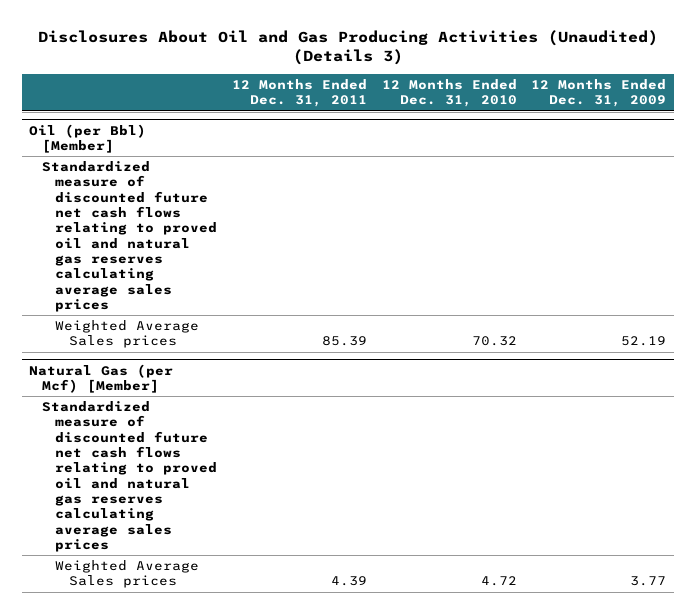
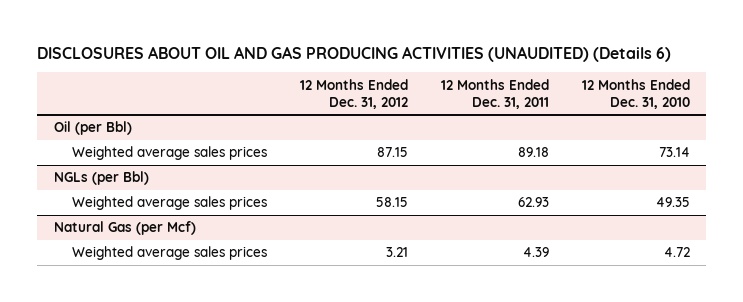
- Disclosures About Oil and Gas Producing Activities (Unaudited) (Details 3)
+ DISCLOSURES ABOUT OIL AND GAS PRODUCING ACTIVITIES (UNAUDITED) (Details 6)
- | 12 Months Ended Dec. 31, 2011 | 12 Months Ended Dec. 31, 2010 | 12 Months Ended Dec. 31, 2009
+ | 12 Months Ended Dec. 31, 2012 | 12 Months Ended Dec. 31, 2011 | 12 Months Ended Dec. 31, 2010
- Oil (per Bbl) [Member]
- Standardized measure of discounted future net cash flows relating to proved oil and natural gas reserves calculating average sales prices
- Weighted Average Sales prices | 85.39 | 70.32 | 52.19
- Natural Gas (per Mcf) [Member]
- Standardized measure of discounted future net cash flows relating to proved oil and natural gas reserves calculating average sales prices
- Weighted Average Sales prices | 4.39 | 4.72 | 3.77
+ Oil (per Bbl)
+ Weighted average sales prices | 87.15 | 89.18 | 73.14
+ NGLs (per Bbl)
+ Weighted average sales prices | 58.15 | 62.93 | 49.35
+ Natural Gas (per Mcf)
+ Weighted average sales prices | 3.21 | 4.39 | 4.72

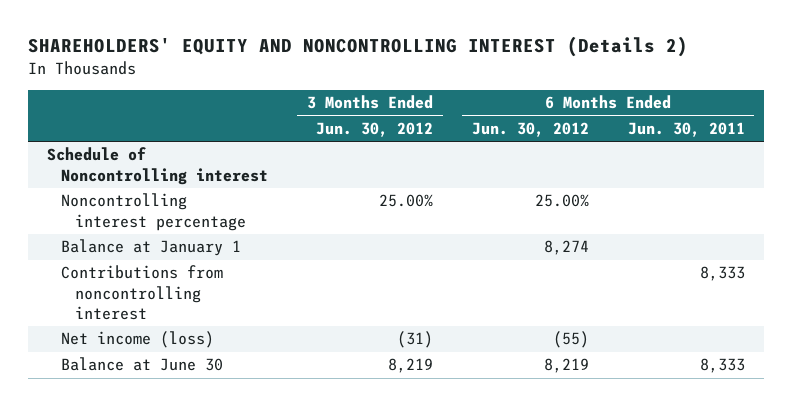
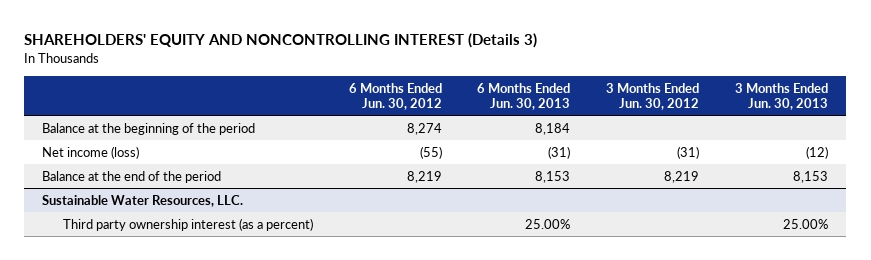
- SHAREHOLDERS' EQUITY AND NONCONTROLLING INTEREST (Details 2)
+ SHAREHOLDERS' EQUITY AND NONCONTROLLING INTEREST (Details 3)
- | 3 Months Ended Jun. 30, 2012 | 6 Months Ended Jun. 30, 2012 | 6 Months Ended Jun. 30, 2011
+ | 6 Months Ended Jun. 30, 2012 | 6 Months Ended Jun. 30, 2013 | 3 Months Ended Jun. 30, 2012 | 3 Months Ended Jun. 30, 2013
- Schedule of Noncontrolling interest
- Noncontrolling interest percentage | 25.00% | 25.00% |
- Balance at January 1 | | 8,274 |
- Contributions from noncontrolling interest | | | 8,333
+ Balance at the beginning of the period | 8,274 | 8,184 | |
- Balance at June 30 | 8,219 | 8,219 | 8,333
+ Balance at the end of the period | 8,219 | 8,153 | 8,219 | 8,153
+ Sustainable Water Resources, LLC.
+ Third party ownership interest (as a percent) | | 25.00% | | 25.00%

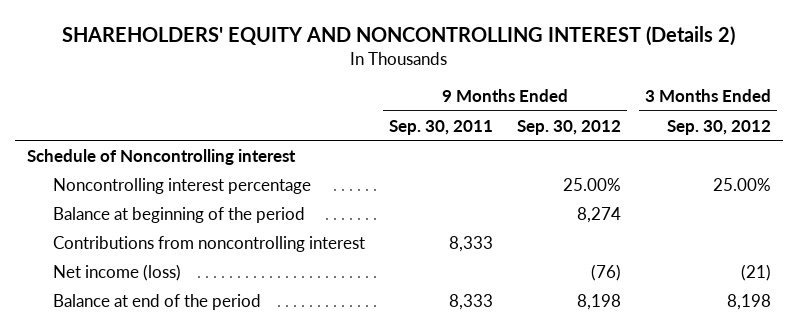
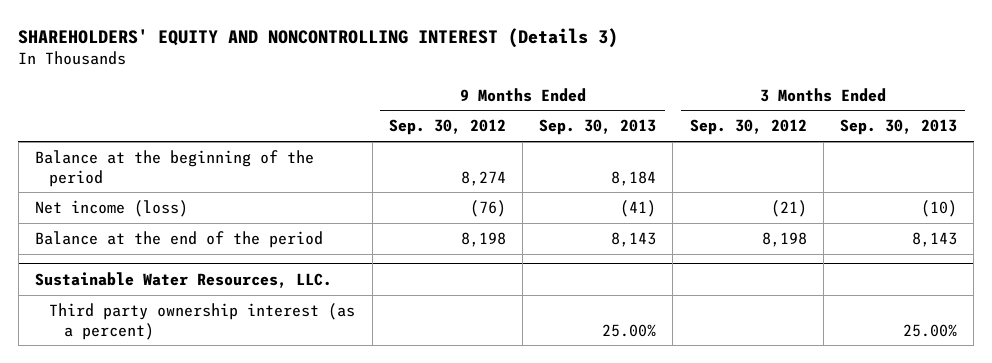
- SHAREHOLDERS' EQUITY AND NONCONTROLLING INTEREST (Details 2)
+ SHAREHOLDERS' EQUITY AND NONCONTROLLING INTEREST (Details 3)
- | 9 Months Ended Sep. 30, 2011 | 9 Months Ended Sep. 30, 2012 | 3 Months Ended Sep. 30, 2012
+ | 9 Months Ended Sep. 30, 2012 | 9 Months Ended Sep. 30, 2013 | 3 Months Ended Sep. 30, 2012 | 3 Months Ended Sep. 30, 2013
- Schedule of Noncontrolling interest
- Noncontrolling interest percentage | | 25.00% | 25.00%
- Balance at beginning of the period | | 8,274 |
- Contributions from noncontrolling interest | 8,333 | |
+ Balance at the beginning of the period | 8,274 | 8,184 | |
- Balance at end of the period | 8,333 | 8,198 | 8,198
+ Balance at the end of the period | 8,198 | 8,143 | 8,198 | 8,143
+ Sustainable Water Resources, LLC.
+ Third party ownership interest (as a percent) | | 25.00% | | 25.00%

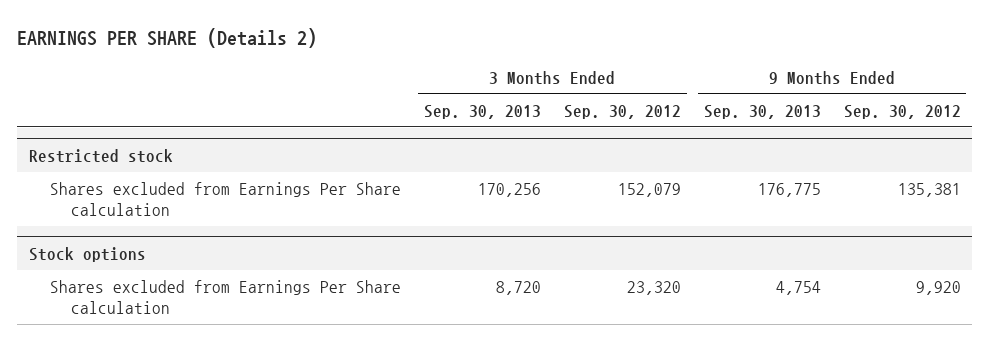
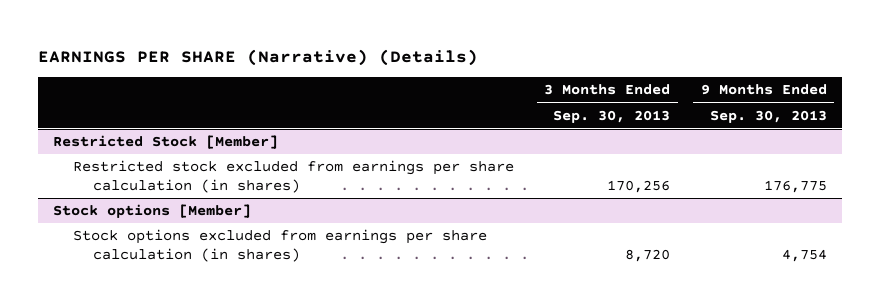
- EARNINGS PER SHARE (Details 2)
+ EARNINGS PER SHARE (Narrative) (Details)
- | 3 Months Ended Sep. 30, 2013 | 3 Months Ended Sep. 30, 2012 | 9 Months Ended Sep. 30, 2013 | 9 Months Ended Sep. 30, 2012
+ | 3 Months Ended Sep. 30, 2013 | 9 Months Ended Sep. 30, 2013
- Restricted stock
- Shares excluded from Earnings Per Share calculation | 170,256 | 152,079 | 176,775 | 135,381
- Stock options
- Shares excluded from Earnings Per Share calculation | 8,720 | 23,320 | 4,754 | 9,920
+ Restricted Stock [Member]
+ Restricted stock excluded from earnings per share calculation (in shares) | 170,256 | 176,775
+ Stock options [Member]
+ Stock options excluded from earnings per share calculation (in shares) | 8,720 | 4,754

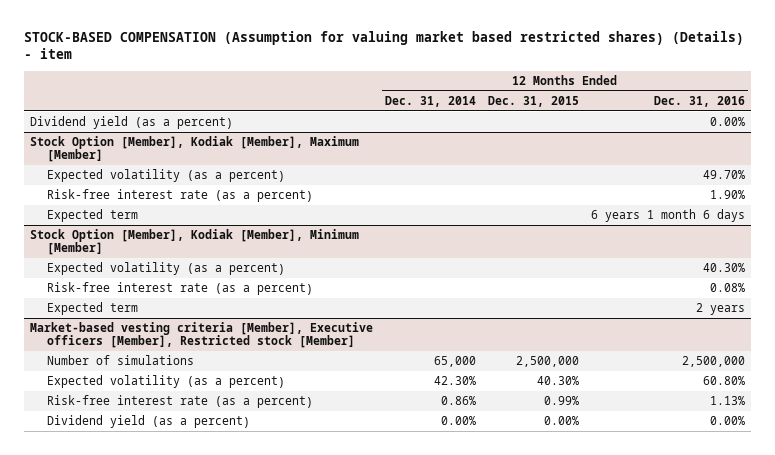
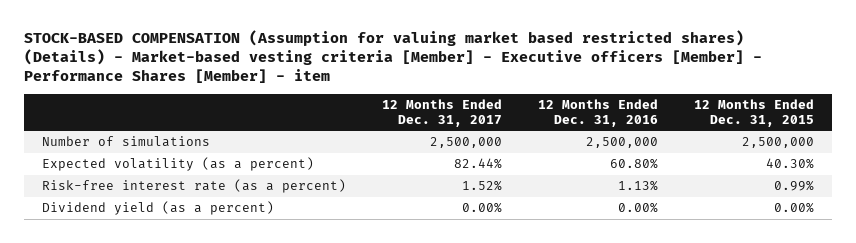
- STOCK-BASED COMPENSATION (Assumption for valuing market based restricted shares) (Details) - item
+ STOCK-BASED COMPENSATION (Assumption for valuing market based restricted shares) (Details) - Market-based vesting criteria [Member] - Executive officers [Member] - Performance Shares [Member] - item
- | 12 Months Ended Dec. 31, 2014 | 12 Months Ended Dec. 31, 2015 | 12 Months Ended Dec. 31, 2016
+ | 12 Months Ended Dec. 31, 2017 | 12 Months Ended Dec. 31, 2016 | 12 Months Ended Dec. 31, 2015
- Dividend yield (as a percent) | | | 0.00%
- Stock Option [Member], Kodiak [Member], Maximum [Member]
- Expected volatility (as a percent) | | | 49.70%
- Risk-free interest rate (as a percent) | | | 1.90%
- Expected term | | | 6 years 1 month 6 days
- Stock Option [Member], Kodiak [Member], Minimum [Member]
- Expected volatility (as a percent) | | | 40.30%
- Risk-free interest rate (as a percent) | | | 0.08%
- Expected term | | | 2 years
- Market-based vesting criteria [Member], Executive officers [Member], Restricted stock [Member]

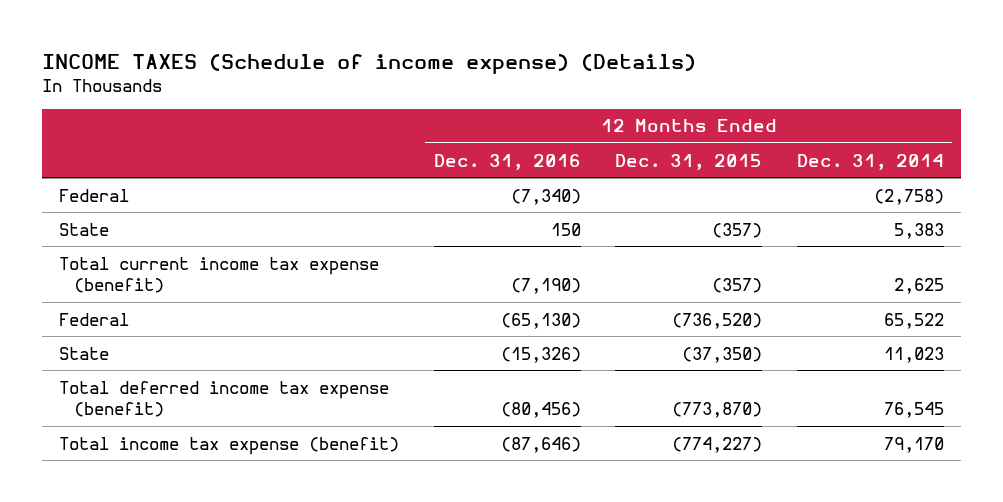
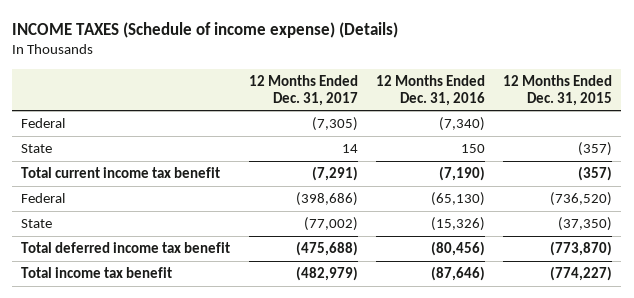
- | 12 Months Ended Dec. 31, 2016 | 12 Months Ended Dec. 31, 2015 | 12 Months Ended Dec. 31, 2014
+ | 12 Months Ended Dec. 31, 2017 | 12 Months Ended Dec. 31, 2016 | 12 Months Ended Dec. 31, 2015
- Total current income tax expense (benefit) | (7,190) | (357) | 2,625
+ Total current income tax benefit | (7,291) | (7,190) | (357)
- Total deferred income tax expense (benefit) | (80,456) | (773,870) | 76,545
- Total income tax expense (benefit) | (87,646) | (774,227) | 79,170
+ Total deferred income tax benefit | (475,688) | (80,456) | (773,870)
+ Total income tax benefit | (482,979) | (87,646) | (774,227)

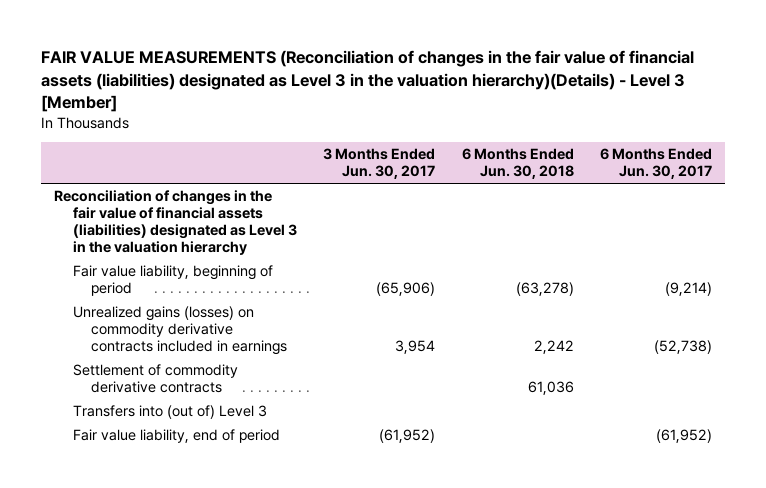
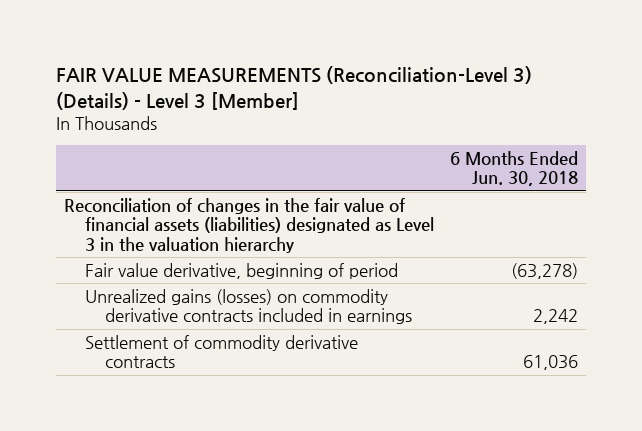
- FAIR VALUE MEASUREMENTS (Reconciliation of changes in the fair value of financial assets (liabilities) designated as Level 3 in the valuation hierarchy)(Details) - Level 3 [Member]
+ FAIR VALUE MEASUREMENTS (Reconciliation-Level 3) (Details) - Level 3 [Member]
- | 3 Months Ended Jun. 30, 2017 | 6 Months Ended Jun. 30, 2018 | 6 Months Ended Jun. 30, 2017
+ | 6 Months Ended Jun. 30, 2018
- Fair value liability, beginning of period | (65,906) | (63,278) | (9,214)
+ Fair value derivative, beginning of period | (63,278)
- Transfers into (out of) Level 3
- Fair value liability, end of period | (61,952) | | (61,952)

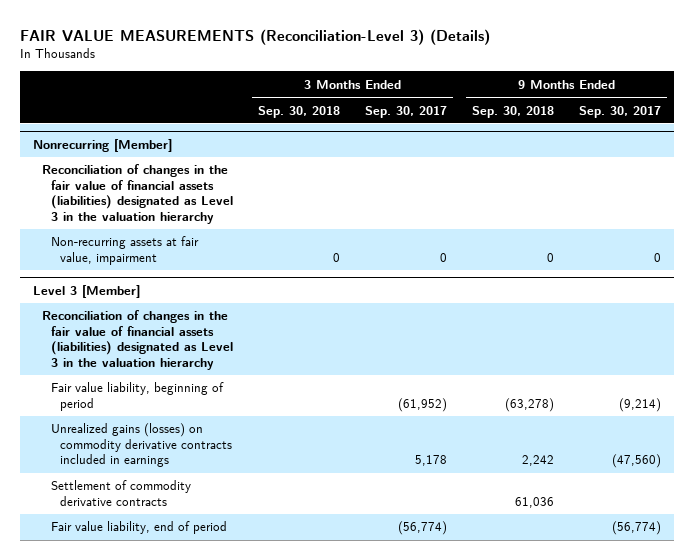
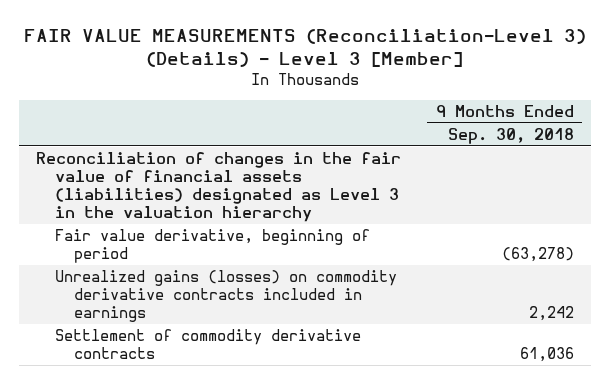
- FAIR VALUE MEASUREMENTS (Reconciliation-Level 3) (Details)
+ FAIR VALUE MEASUREMENTS (Reconciliation-Level 3) (Details) - Level 3 [Member]
- | 3 Months Ended Sep. 30, 2018 | 3 Months Ended Sep. 30, 2017 | 9 Months Ended Sep. 30, 2018 | 9 Months Ended Sep. 30, 2017
+ | 9 Months Ended Sep. 30, 2018
- Nonrecurring [Member]
- Non-recurring assets at fair value, impairment | 0 | 0 | 0 | 0
- Level 3 [Member]
- Reconciliation of changes in the fair value of financial assets (liabilities) designated as Level 3 in the valuation hierarchy
- Fair value liability, beginning of period | | (61,952) | (63,278) | (9,214)
+ Fair value derivative, beginning of period | (63,278)
- Fair value liability, end of period | | (56,774) | | (56,774)

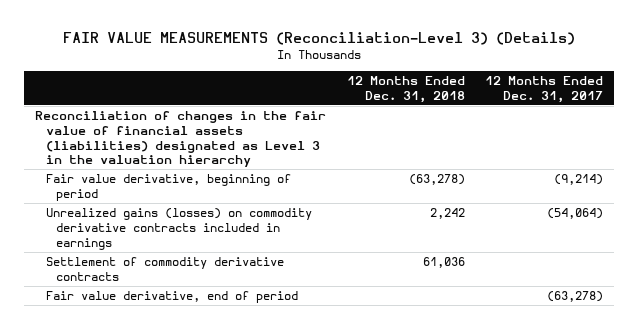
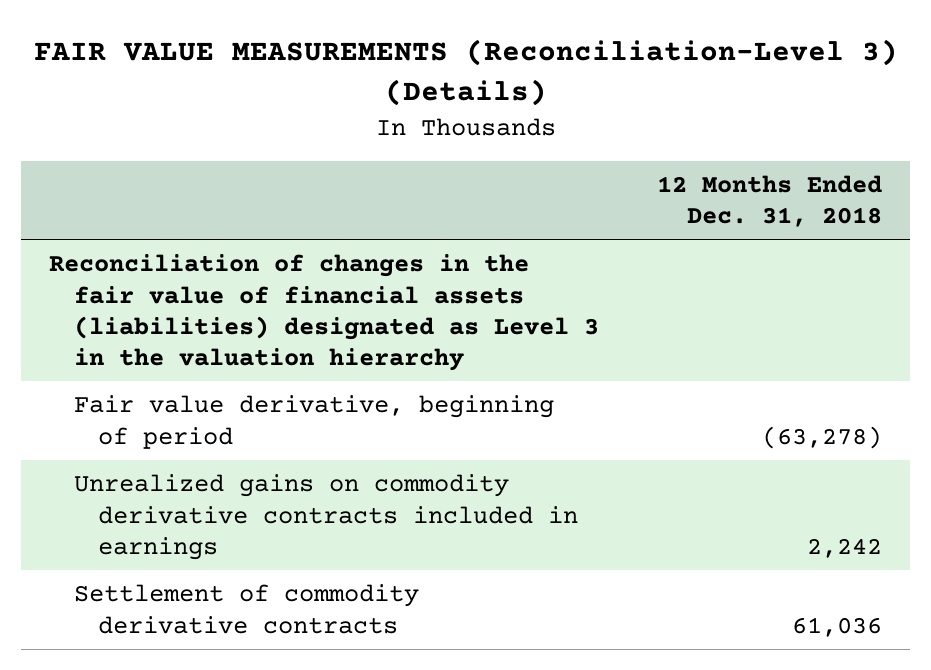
- | 12 Months Ended Dec. 31, 2018 | 12 Months Ended Dec. 31, 2017
+ | 12 Months Ended Dec. 31, 2018
- Unrealized gains (losses) on commodity derivative contracts included in earnings | 2,242 | (54,064)
+ Unrealized gains on commodity derivative contracts included in earnings | 2,242
- Fair value derivative, end of period | | (63,278)

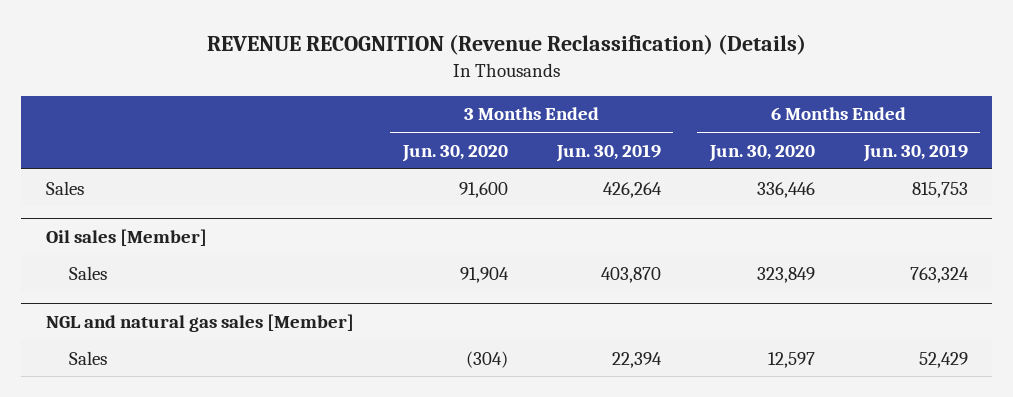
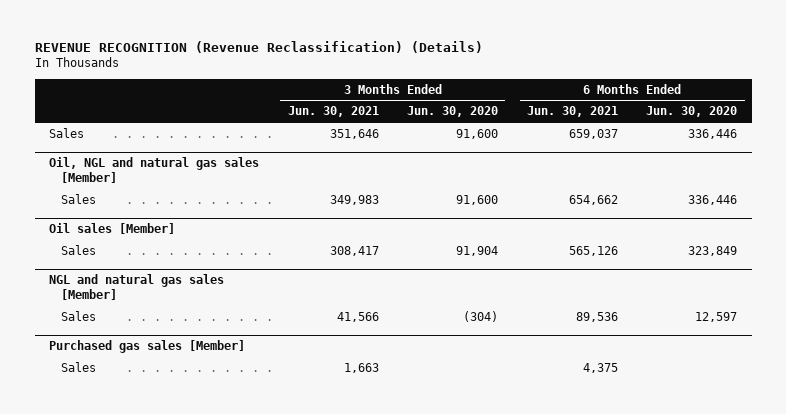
- | 3 Months Ended Jun. 30, 2020 | 3 Months Ended Jun. 30, 2019 | 6 Months Ended Jun. 30, 2020 | 6 Months Ended Jun. 30, 2019
+ | 3 Months Ended Jun. 30, 2021 | 3 Months Ended Jun. 30, 2020 | 6 Months Ended Jun. 30, 2021 | 6 Months Ended Jun. 30, 2020
+ Oil, NGL and natural gas sales [Member]
+ Sales | 349,983 | 91,600 | 654,662 | 336,446
+ Purchased gas sales [Member]
+ Sales | 1,663 | | 4,375 |

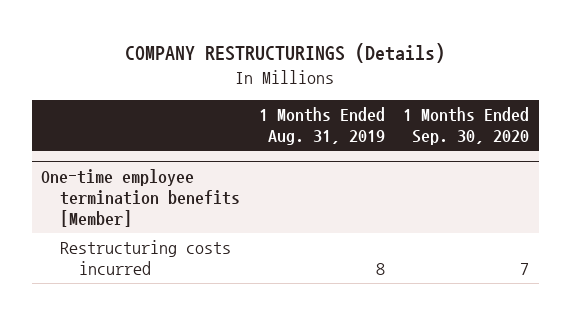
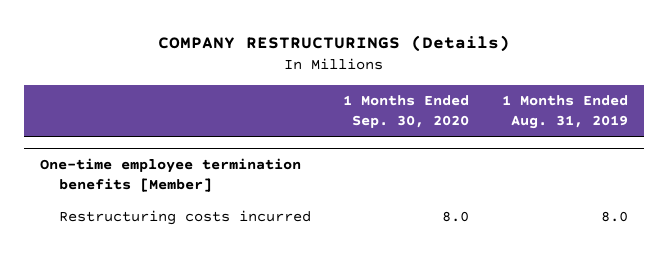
- | 1 Months Ended Aug. 31, 2019 | 1 Months Ended Sep. 30, 2020
+ | 1 Months Ended Sep. 30, 2020 | 1 Months Ended Aug. 31, 2019
@ One-time employee termination benefits [Member]
- Restructuring costs incurred | 8 | 7
+ Restructuring costs incurred | 8.0 | 8.0

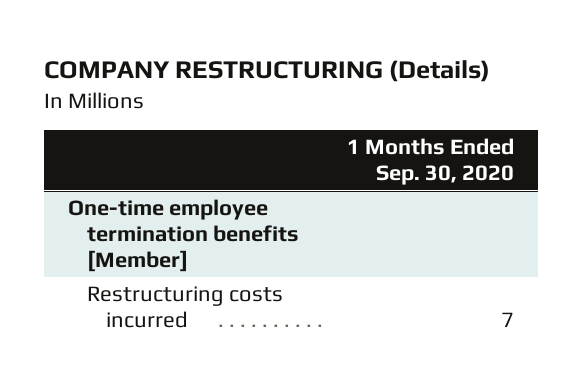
- COMPANY RESTRUCTURINGS (Details)
+ COMPANY RESTRUCTURING (Details)
- | 1 Months Ended Sep. 30, 2020 | 1 Months Ended Aug. 31, 2019
+ | 1 Months Ended Sep. 30, 2020
@ One-time employee termination benefits [Member]
- Restructuring costs incurred | 8.0 | 8.0
+ Restructuring costs incurred | 7

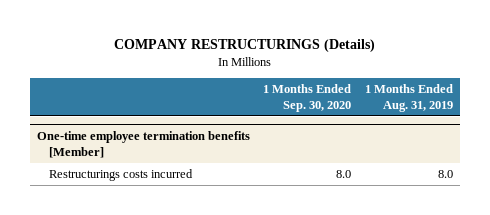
- COMPANY RESTRUCTURING (Details)
+ COMPANY RESTRUCTURINGS (Details)
- | 1 Months Ended Sep. 30, 2020
+ | 1 Months Ended Sep. 30, 2020 | 1 Months Ended Aug. 31, 2019
@ One-time employee termination benefits [Member]
- Restructuring costs incurred | 7
+ Restructurings costs incurred | 8.0 | 8.0

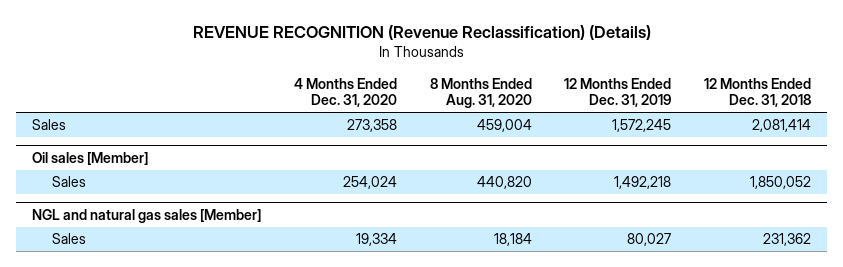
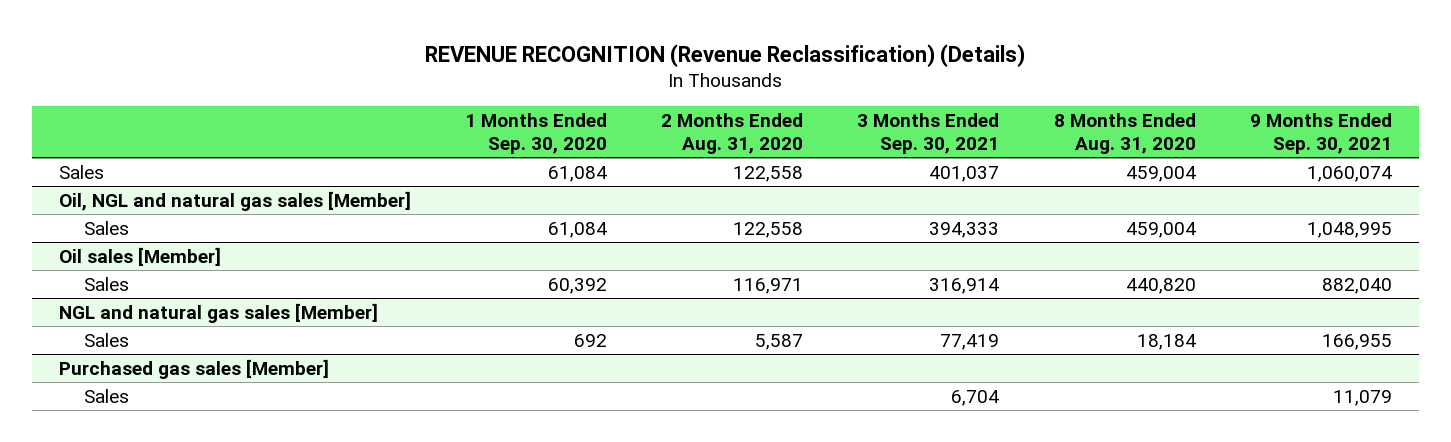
- | 4 Months Ended Dec. 31, 2020 | 8 Months Ended Aug. 31, 2020 | 12 Months Ended Dec. 31, 2019 | 12 Months Ended Dec. 31, 2018
+ | 1 Months Ended Sep. 30, 2020 | 2 Months Ended Aug. 31, 2020 | 3 Months Ended Sep. 30, 2021 | 8 Months Ended Aug. 31, 2020 | 9 Months Ended Sep. 30, 2021
+ Oil, NGL and natural gas sales [Member]
+ Sales | 61,084 | 122,558 | 394,333 | 459,004 | 1,048,995
+ Purchased gas sales [Member]
+ Sales | | | 6,704 | | 11,079

